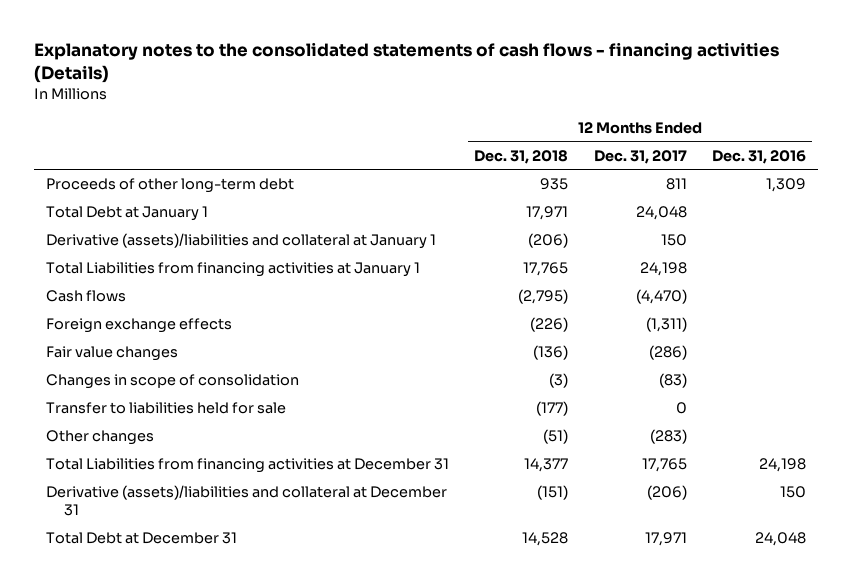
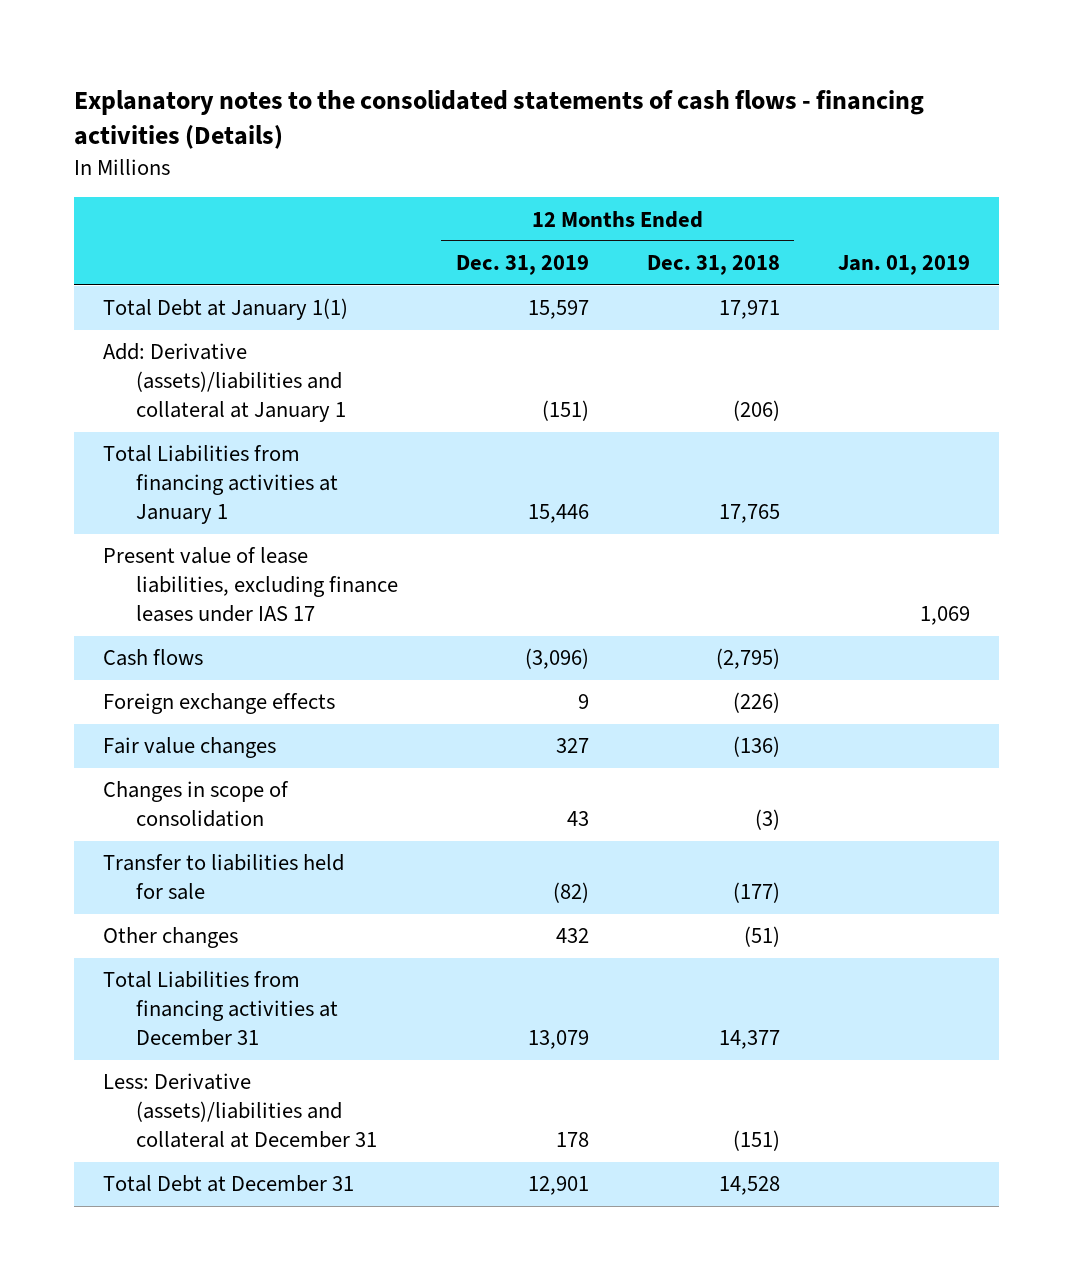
- | 12 Months Ended Dec. 31, 2018 | 12 Months Ended Dec. 31, 2017 | 12 Months Ended Dec. 31, 2016
+ | 12 Months Ended Dec. 31, 2019 | 12 Months Ended Dec. 31, 2018 | Jan. 01, 2019
- Proceeds of other long-term debt | 935 | 811 | 1,309
- Total Debt at January 1 | 17,971 | 24,048 |
- Derivative (assets)/liabilities and collateral at January 1 | (206) | 150 |
+ Total Debt at January 1(1) | 15,597 | 17,971 |
+ Add: Derivative (assets)/liabilities and collateral at January 1 | (151) | (206) |
+ Present value of lease liabilities, excluding finance leases under IAS 17 | | | 1,069
- Derivative (assets)/liabilities and collateral at December 31 | (151) | (206) | 150
+ Less: Derivative (assets)/liabilities and collateral at December 31 | 178 | (151) |

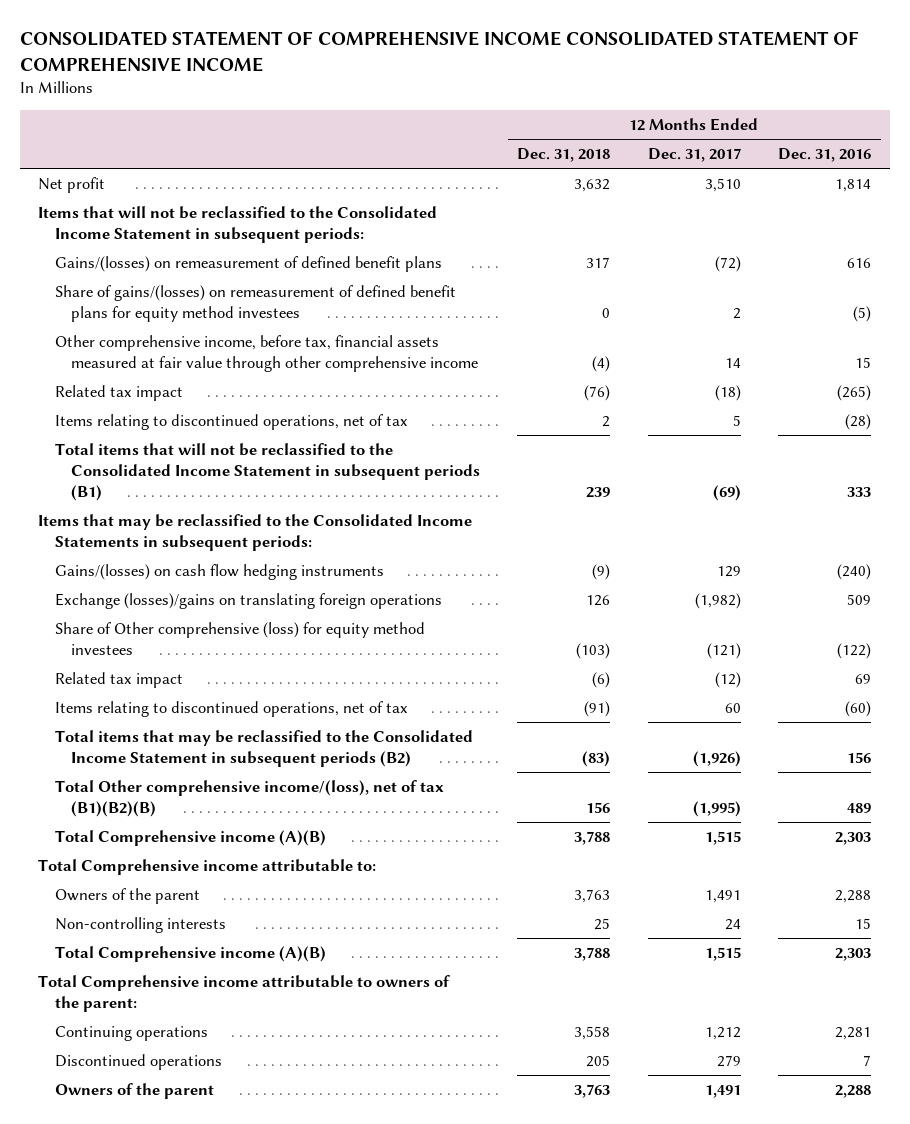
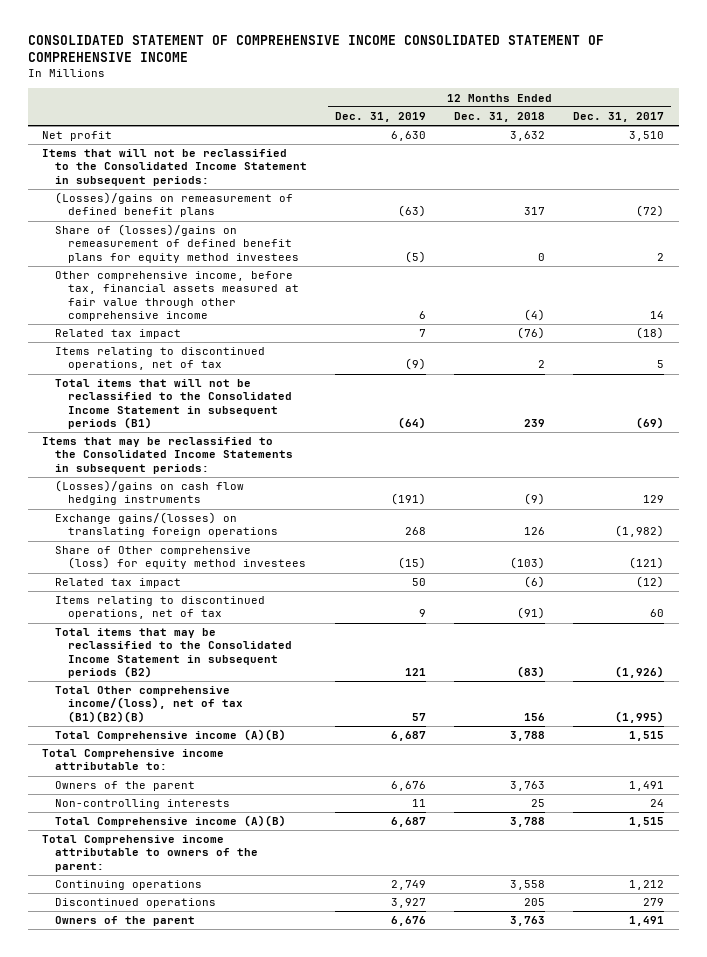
- | 12 Months Ended Dec. 31, 2018 | 12 Months Ended Dec. 31, 2017 | 12 Months Ended Dec. 31, 2016
+ | 12 Months Ended Dec. 31, 2019 | 12 Months Ended Dec. 31, 2018 | 12 Months Ended Dec. 31, 2017
- Gains/(losses) on remeasurement of defined benefit plans | 317 | (72) | 616
- Share of gains/(losses) on remeasurement of defined benefit plans for equity method investees | 0 | 2 | (5)
+ (Losses)/gains on remeasurement of defined benefit plans | (63) | 317 | (72)
+ Share of (losses)/gains on remeasurement of defined benefit plans for equity method investees | (5) | 0 | 2
- Gains/(losses) on cash flow hedging instruments | (9) | 129 | (240)
- Exchange (losses)/gains on translating foreign operations | 126 | (1,982) | 509
+ (Losses)/gains on cash flow hedging instruments | (191) | (9) | 129
+ Exchange gains/(losses) on translating foreign operations | 268 | 126 | (1,982)

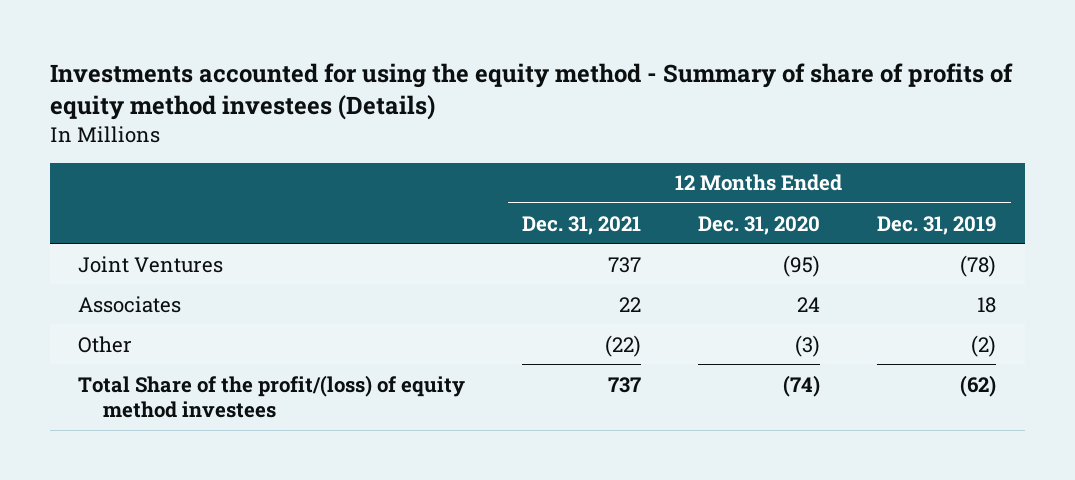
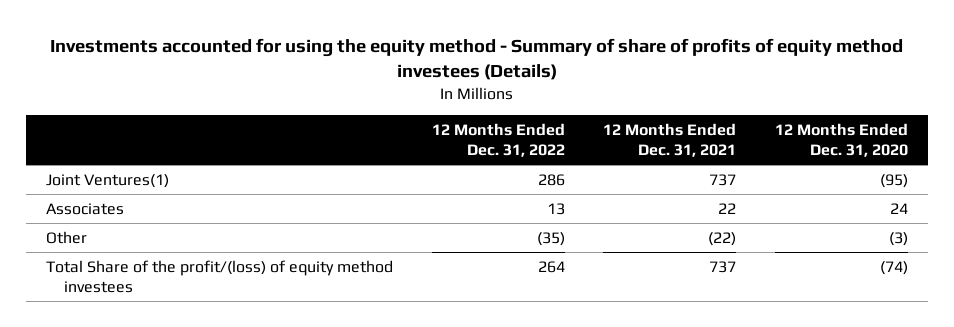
- | 12 Months Ended Dec. 31, 2021 | 12 Months Ended Dec. 31, 2020 | 12 Months Ended Dec. 31, 2019
+ | 12 Months Ended Dec. 31, 2022 | 12 Months Ended Dec. 31, 2021 | 12 Months Ended Dec. 31, 2020
- Joint Ventures | 737 | (95) | (78)
+ Joint Ventures(1) | 286 | 737 | (95)

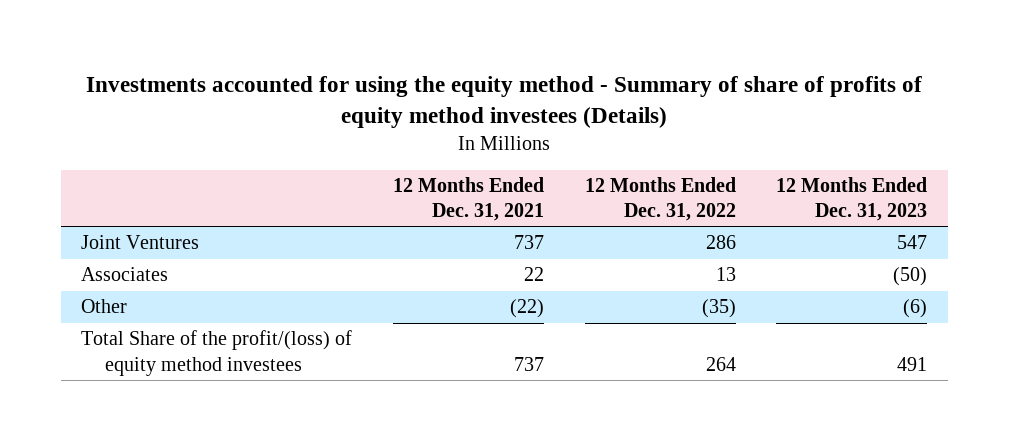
- | 12 Months Ended Dec. 31, 2022 | 12 Months Ended Dec. 31, 2021 | 12 Months Ended Dec. 31, 2020
+ | 12 Months Ended Dec. 31, 2021 | 12 Months Ended Dec. 31, 2022 | 12 Months Ended Dec. 31, 2023
- Joint Ventures(1) | 286 | 737 | (95)
+ Joint Ventures | 737 | 286 | 547

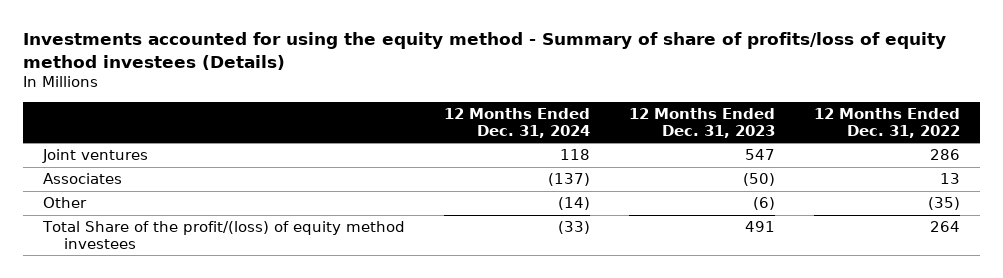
- Investments accounted for using the equity method - Summary of share of profits of equity method investees (Details)
+ Investments accounted for using the equity method - Summary of share of profits/loss of equity method investees (Details)
- | 12 Months Ended Dec. 31, 2021 | 12 Months Ended Dec. 31, 2022 | 12 Months Ended Dec. 31, 2023
+ | 12 Months Ended Dec. 31, 2024 | 12 Months Ended Dec. 31, 2023 | 12 Months Ended Dec. 31, 2022
- Joint Ventures | 737 | 286 | 547
+ Joint ventures | 118 | 547 | 286

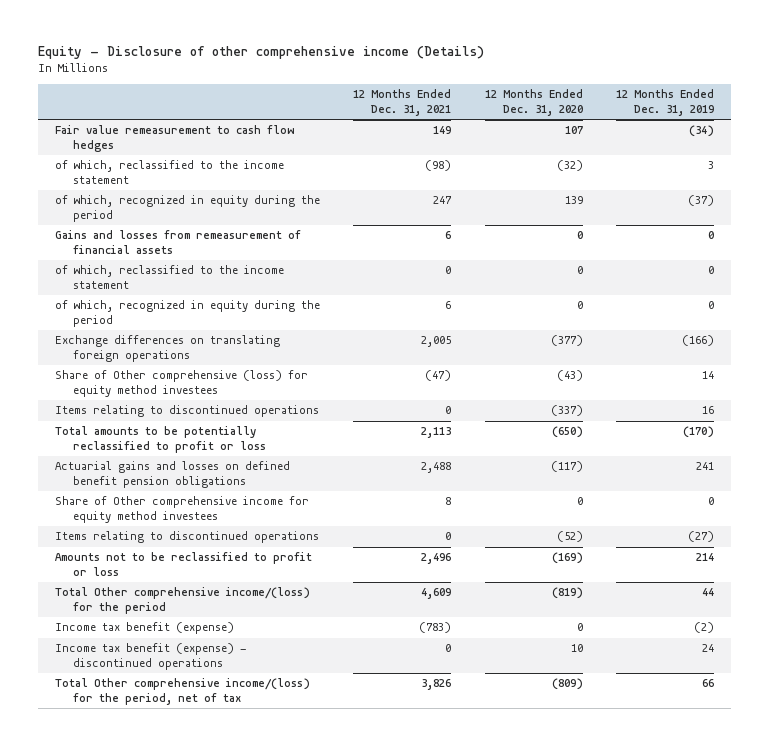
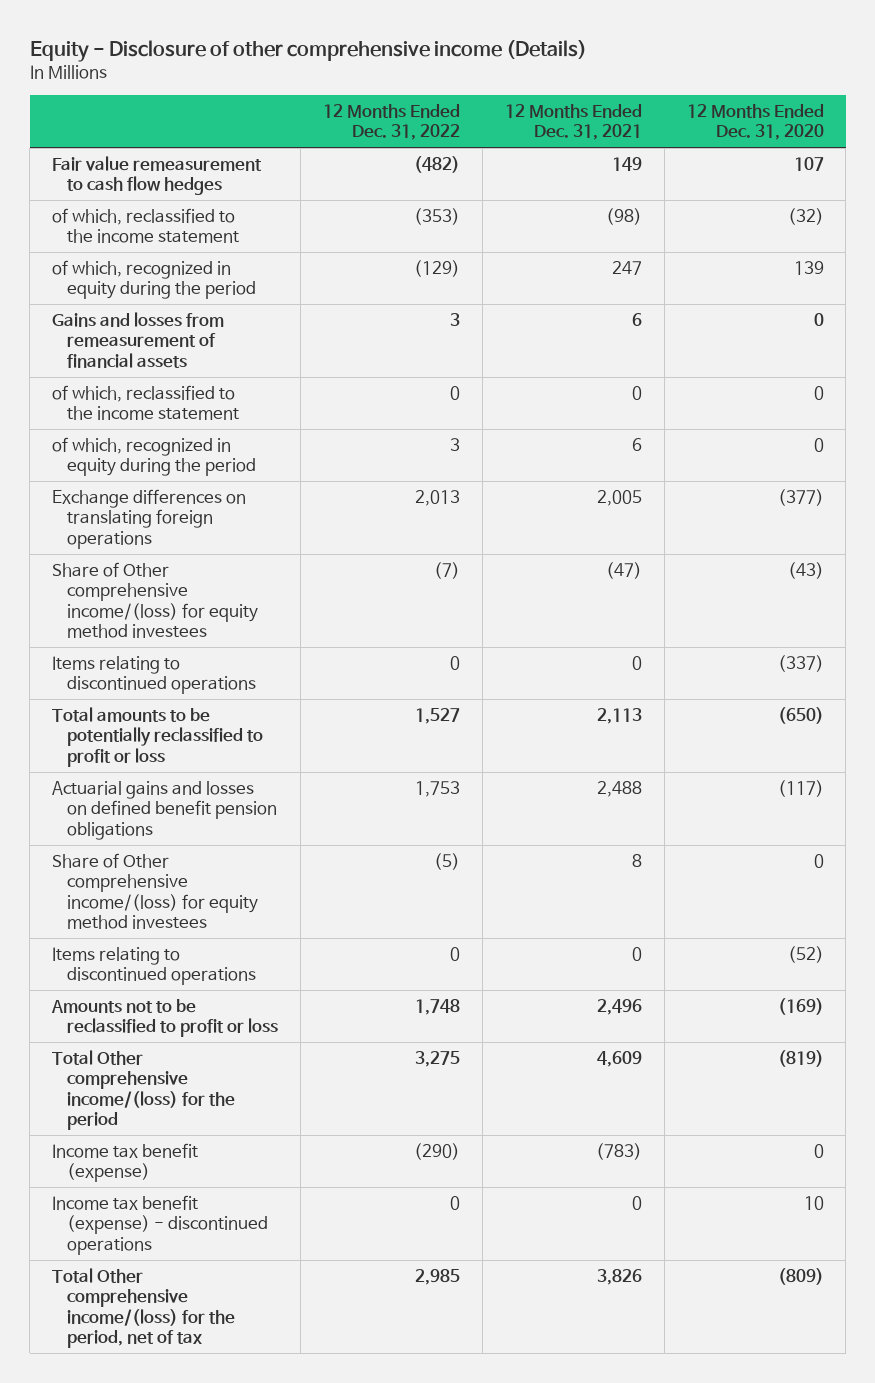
- | 12 Months Ended Dec. 31, 2021 | 12 Months Ended Dec. 31, 2020 | 12 Months Ended Dec. 31, 2019
+ | 12 Months Ended Dec. 31, 2022 | 12 Months Ended Dec. 31, 2021 | 12 Months Ended Dec. 31, 2020
- Share of Other comprehensive (loss) for equity method investees | (47) | (43) | 14
+ Share of Other comprehensive income/(loss) for equity method investees | (7) | (47) | (43)
- Share of Other comprehensive income for equity method investees | 8 | 0 | 0
+ Share of Other comprehensive income/(loss) for equity method investees | (5) | 8 | 0

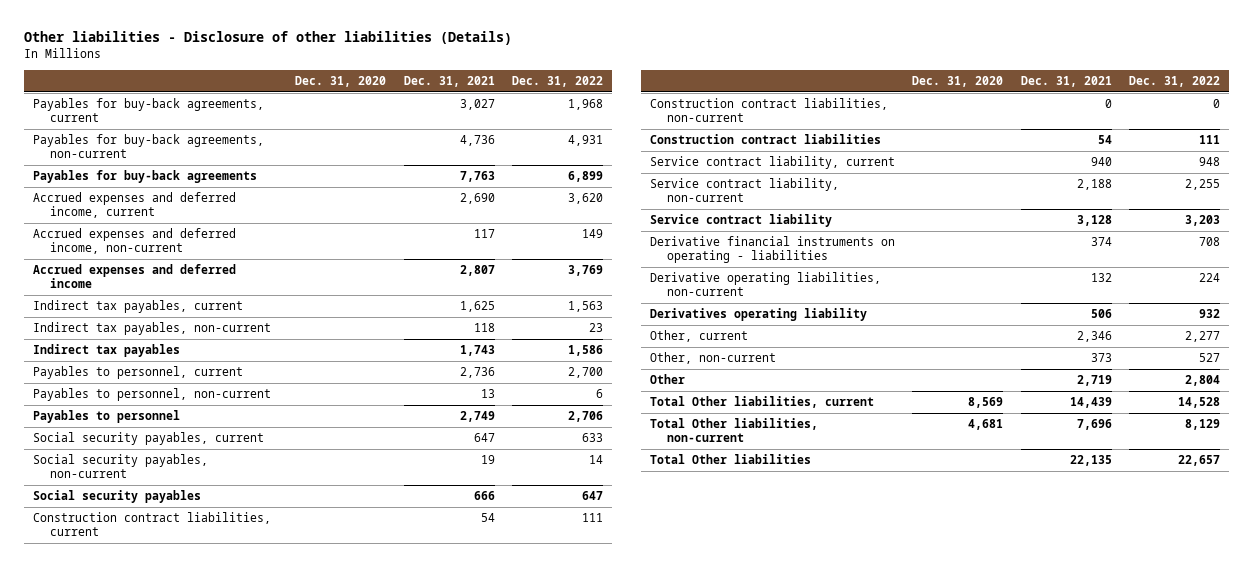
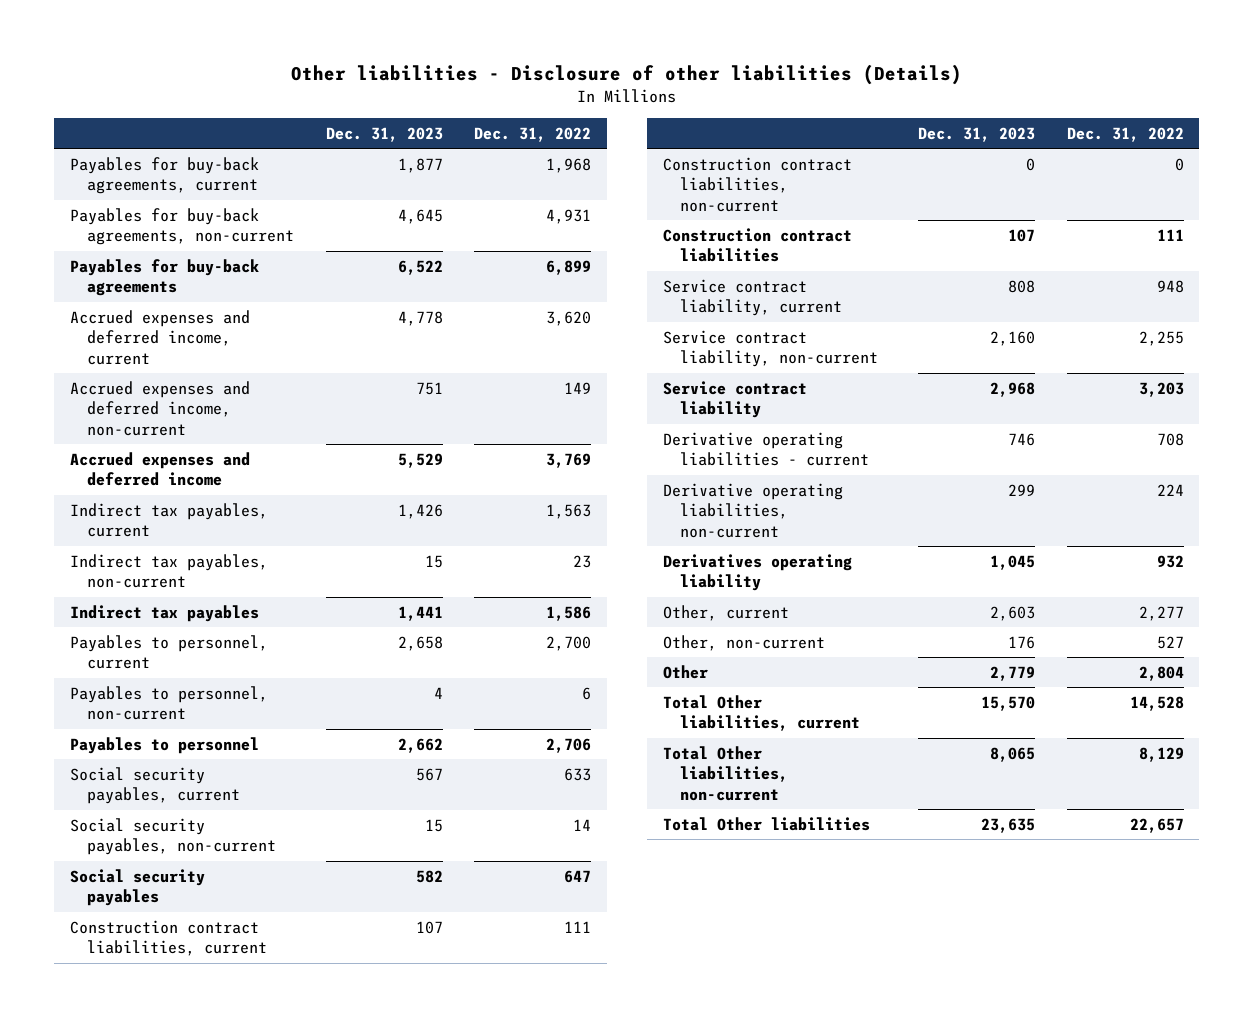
- | Dec. 31, 2020 | Dec. 31, 2021 | Dec. 31, 2022
+ | Dec. 31, 2023 | Dec. 31, 2022
- Derivative financial instruments on operating - liabilities | | 374 | 708
+ Derivative operating liabilities - current | 746 | 708

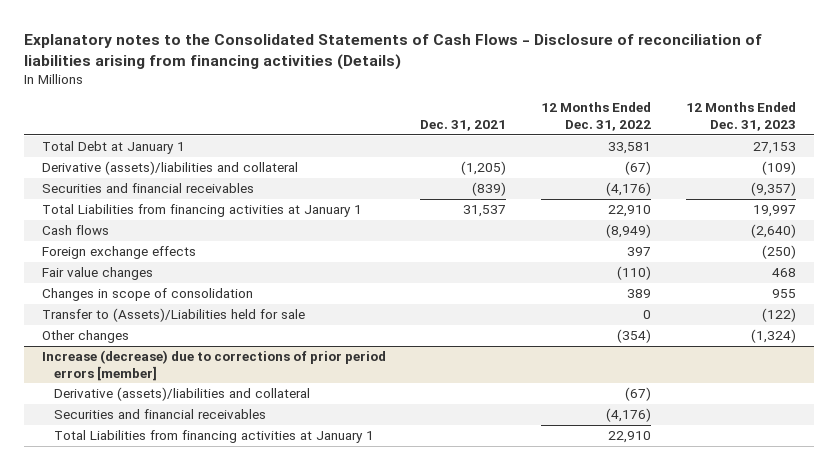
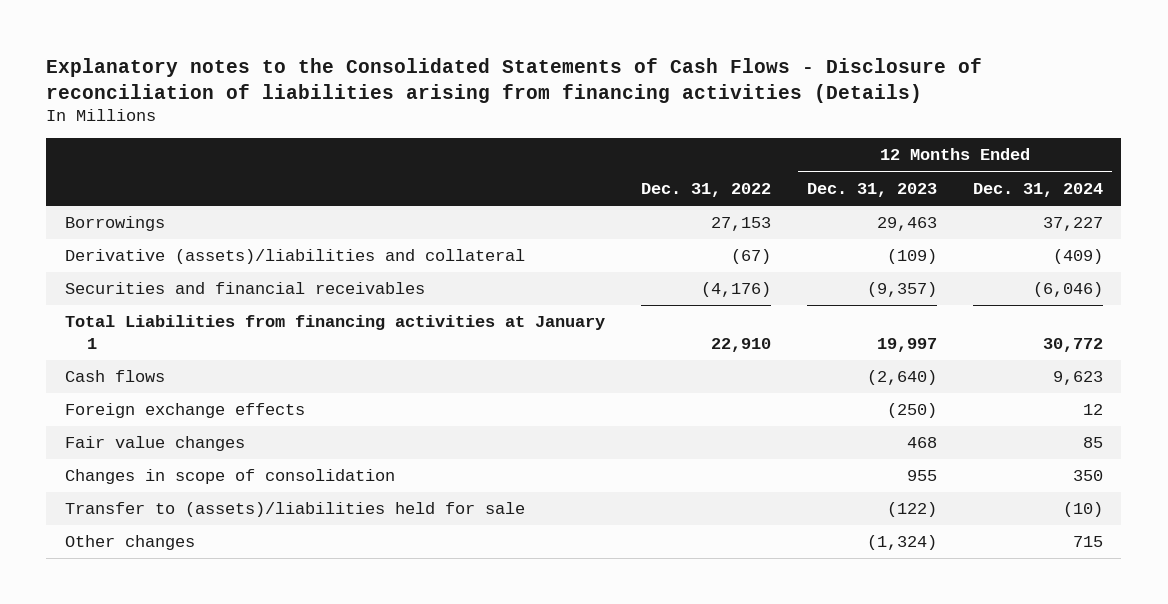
- | Dec. 31, 2021 | 12 Months Ended Dec. 31, 2022 | 12 Months Ended Dec. 31, 2023
+ | Dec. 31, 2022 | 12 Months Ended Dec. 31, 2023 | 12 Months Ended Dec. 31, 2024
- Total Debt at January 1 | | 33,581 | 27,153
+ Borrowings | 27,153 | 29,463 | 37,227
- Transfer to (Assets)/Liabilities held for sale | | 0 | (122)
+ Transfer to (assets)/liabilities held for sale | | (122) | (10)
- Increase (decrease) due to corrections of prior period errors [member]
- Derivative (assets)/liabilities and collateral | | (67) |
- Securities and financial receivables | | (4,176) |
- Total Liabilities from financing activities at January 1 | | 22,910 |

